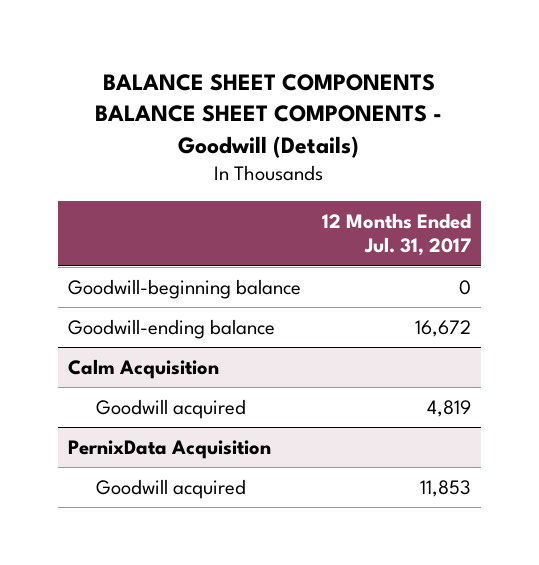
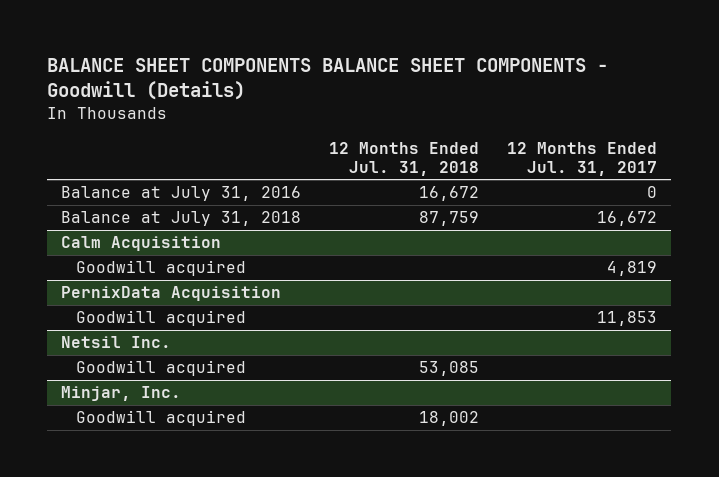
- | 12 Months Ended Jul. 31, 2017
+ | 12 Months Ended Jul. 31, 2018 | 12 Months Ended Jul. 31, 2017
- Goodwill-beginning balance | 0
- Goodwill-ending balance | 16,672
+ Balance at July 31, 2016 | 16,672 | 0
+ Balance at July 31, 2018 | 87,759 | 16,672
+ Netsil Inc.
+ Goodwill acquired | 53,085 |
+ Minjar, Inc.
+ Goodwill acquired | 18,002 |

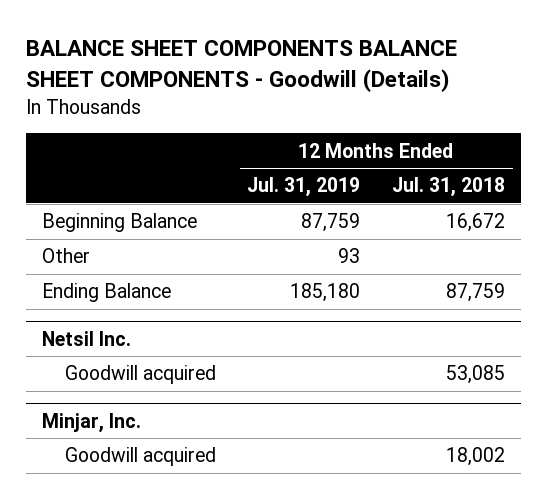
- | 12 Months Ended Jul. 31, 2018 | 12 Months Ended Jul. 31, 2017
+ | 12 Months Ended Jul. 31, 2019 | 12 Months Ended Jul. 31, 2018
- Balance at July 31, 2016 | 16,672 | 0
- Balance at July 31, 2018 | 87,759 | 16,672
- Calm Acquisition
- Goodwill acquired | | 4,819
- PernixData Acquisition
- Goodwill acquired | | 11,853
+ Beginning Balance | 87,759 | 16,672
+ Other | 93 |
+ Ending Balance | 185,180 | 87,759

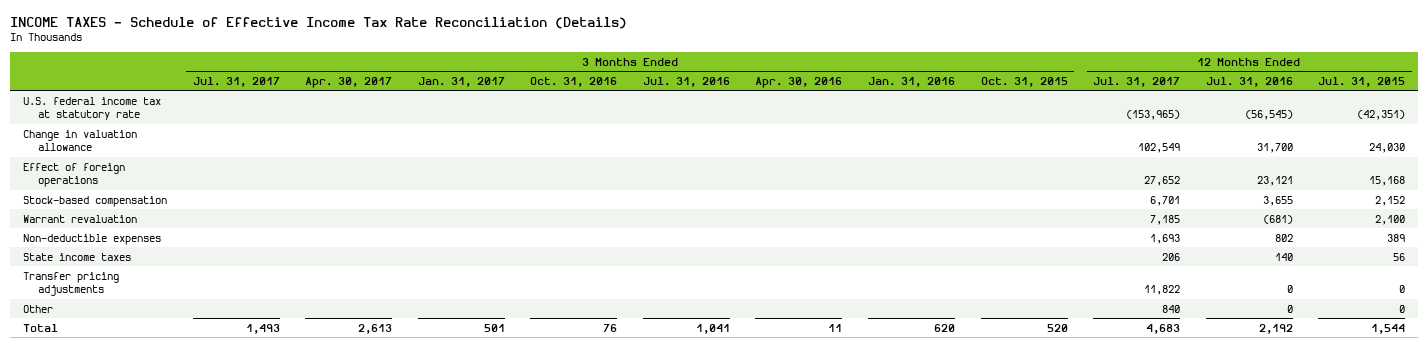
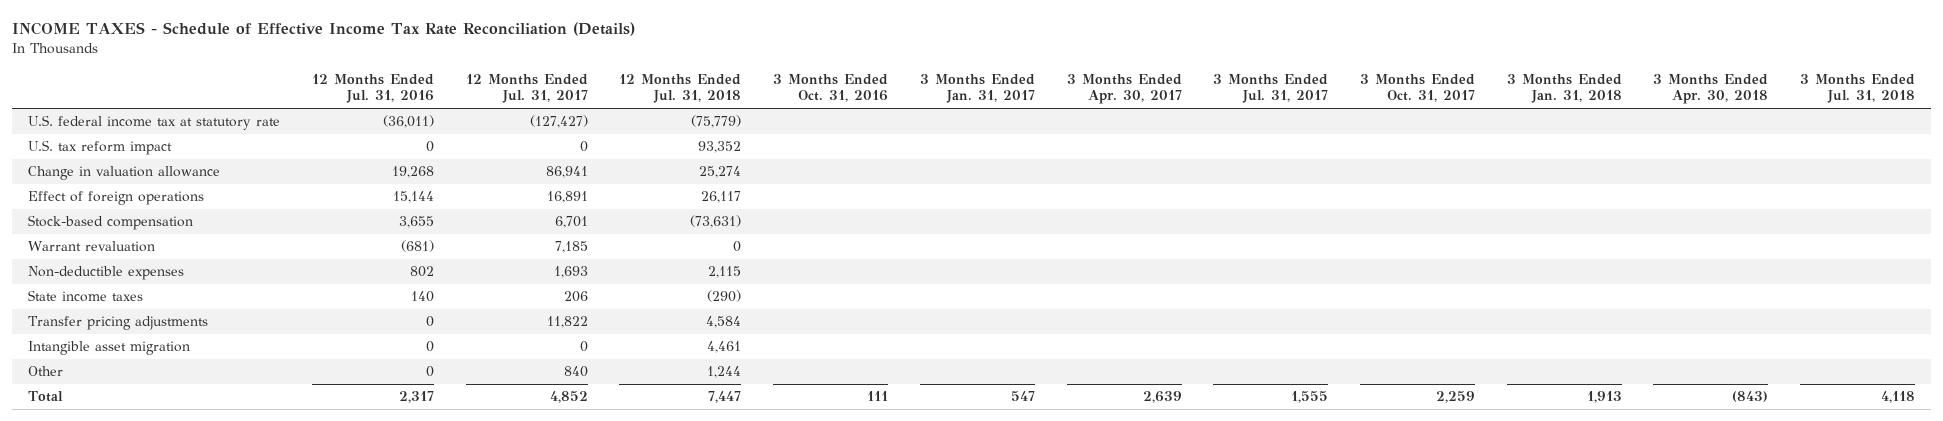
- | 3 Months Ended Jul. 31, 2017 | 3 Months Ended Apr. 30, 2017 | 3 Months Ended Jan. 31, 2017 | 3 Months Ended Oct. 31, 2016 | 3 Months Ended Jul. 31, 2016 | 3 Months Ended Apr. 30, 2016 | 3 Months Ended Jan. 31, 2016 | 3 Months Ended Oct. 31, 2015 | 12 Months Ended Jul. 31, 2017 | 12 Months Ended Jul. 31, 2016 | 12 Months Ended Jul. 31, 2015
+ | 12 Months Ended Jul. 31, 2016 | 12 Months Ended Jul. 31, 2017 | 12 Months Ended Jul. 31, 2018 | 3 Months Ended Oct. 31, 2016 | 3 Months Ended Jan. 31, 2017 | 3 Months Ended Apr. 30, 2017 | 3 Months Ended Jul. 31, 2017 | 3 Months Ended Oct. 31, 2017 | 3 Months Ended Jan. 31, 2018 | 3 Months Ended Apr. 30, 2018 | 3 Months Ended Jul. 31, 2018
- U.S. federal income tax at statutory rate | | | | | | | | | (153,965) | (56,545) | (42,351)
- Change in valuation allowance | | | | | | | | | 102,549 | 31,700 | 24,030
- Effect of foreign operations | | | | | | | | | 27,652 | 23,121 | 15,168
+ U.S. federal income tax at statutory rate | (36,011) | (127,427) | (75,779) | | | | | | | |
+ U.S. tax reform impact | 0 | 0 | 93,352 | | | | | | | |
+ Change in valuation allowance | 19,268 | 86,941 | 25,274 | | | | | | | |
+ Effect of foreign operations | 15,144 | 16,891 | 26,117 | | | | | | | |
+ Intangible asset migration | 0 | 0 | 4,461 | | | | | | | |
- Total | 1,493 | 2,613 | 501 | 76 | 1,041 | 11 | 620 | 520 | 4,683 | 2,192 | 1,544
+ Total | 2,317 | 4,852 | 7,447 | 111 | 547 | 2,639 | 1,555 | 2,259 | 1,913 | (843) | 4,118

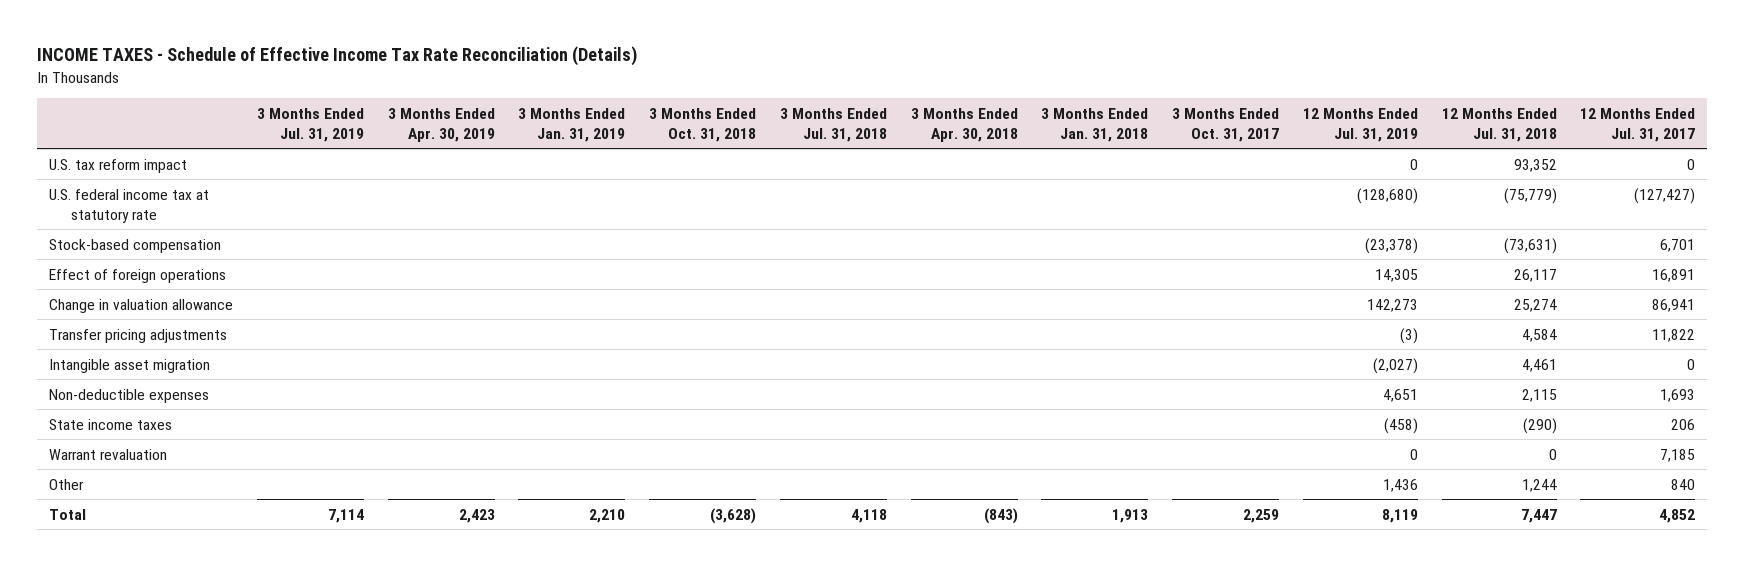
- | 12 Months Ended Jul. 31, 2016 | 12 Months Ended Jul. 31, 2017 | 12 Months Ended Jul. 31, 2018 | 3 Months Ended Oct. 31, 2016 | 3 Months Ended Jan. 31, 2017 | 3 Months Ended Apr. 30, 2017 | 3 Months Ended Jul. 31, 2017 | 3 Months Ended Oct. 31, 2017 | 3 Months Ended Jan. 31, 2018 | 3 Months Ended Apr. 30, 2018 | 3 Months Ended Jul. 31, 2018
+ | 3 Months Ended Jul. 31, 2019 | 3 Months Ended Apr. 30, 2019 | 3 Months Ended Jan. 31, 2019 | 3 Months Ended Oct. 31, 2018 | 3 Months Ended Jul. 31, 2018 | 3 Months Ended Apr. 30, 2018 | 3 Months Ended Jan. 31, 2018 | 3 Months Ended Oct. 31, 2017 | 12 Months Ended Jul. 31, 2019 | 12 Months Ended Jul. 31, 2018 | 12 Months Ended Jul. 31, 2017
moved down: U.S. federal income tax at statutory rate | | | | | | | | | (128,680) | (75,779) | (127,427)
moved down: Effect of foreign operations | | | | | | | | | 14,305 | 26,117 | 16,891
moved down: Change in valuation allowance | | | | | | | | | 142,273 | 25,274 | 86,941
moved down: Non-deductible expenses | | | | | | | | | 4,651 | 2,115 | 1,693
moved down: State income taxes | | | | | | | | | (458) | (290) | 206
moved down: Warrant revaluation | | | | | | | | | 0 | 0 | 7,185

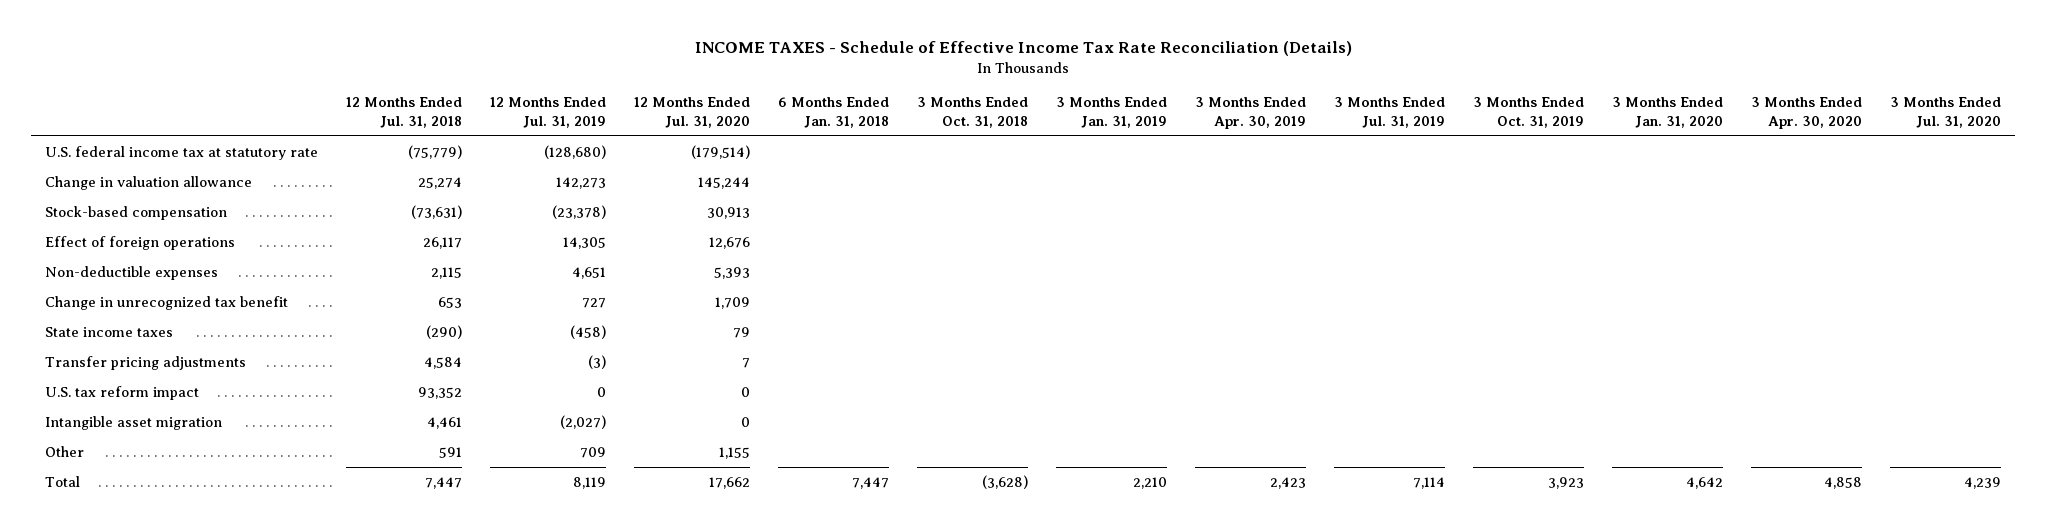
- | 3 Months Ended Jul. 31, 2019 | 3 Months Ended Apr. 30, 2019 | 3 Months Ended Jan. 31, 2019 | 3 Months Ended Oct. 31, 2018 | 3 Months Ended Jul. 31, 2018 | 3 Months Ended Apr. 30, 2018 | 3 Months Ended Jan. 31, 2018 | 3 Months Ended Oct. 31, 2017 | 12 Months Ended Jul. 31, 2019 | 12 Months Ended Jul. 31, 2018 | 12 Months Ended Jul. 31, 2017
+ | 12 Months Ended Jul. 31, 2018 | 12 Months Ended Jul. 31, 2019 | 12 Months Ended Jul. 31, 2020 | 6 Months Ended Jan. 31, 2018 | 3 Months Ended Oct. 31, 2018 | 3 Months Ended Jan. 31, 2019 | 3 Months Ended Apr. 30, 2019 | 3 Months Ended Jul. 31, 2019 | 3 Months Ended Oct. 31, 2019 | 3 Months Ended Jan. 31, 2020 | 3 Months Ended Apr. 30, 2020 | 3 Months Ended Jul. 31, 2020
moved up: Change in valuation allowance | 25,274 | 142,273 | 145,244 | | | | | | | | |
+ Change in unrecognized tax benefit | 653 | 727 | 1,709 | | | | | | | | |
- Warrant revaluation | | | | | | | | | 0 | 0 | 7,185
- Other | | | | | | | | | 1,436 | 1,244 | 840
moved down: Transfer pricing adjustments | 4,584 | (3) | 7 | | | | | | | | |
moved down: U.S. tax reform impact | 93,352 | 0 | 0 | | | | | | | | |
moved down: Intangible asset migration | 4,461 | (2,027) | 0 | | | | | | | | |
+ Other | 591 | 709 | 1,155 | | | | | | | | |

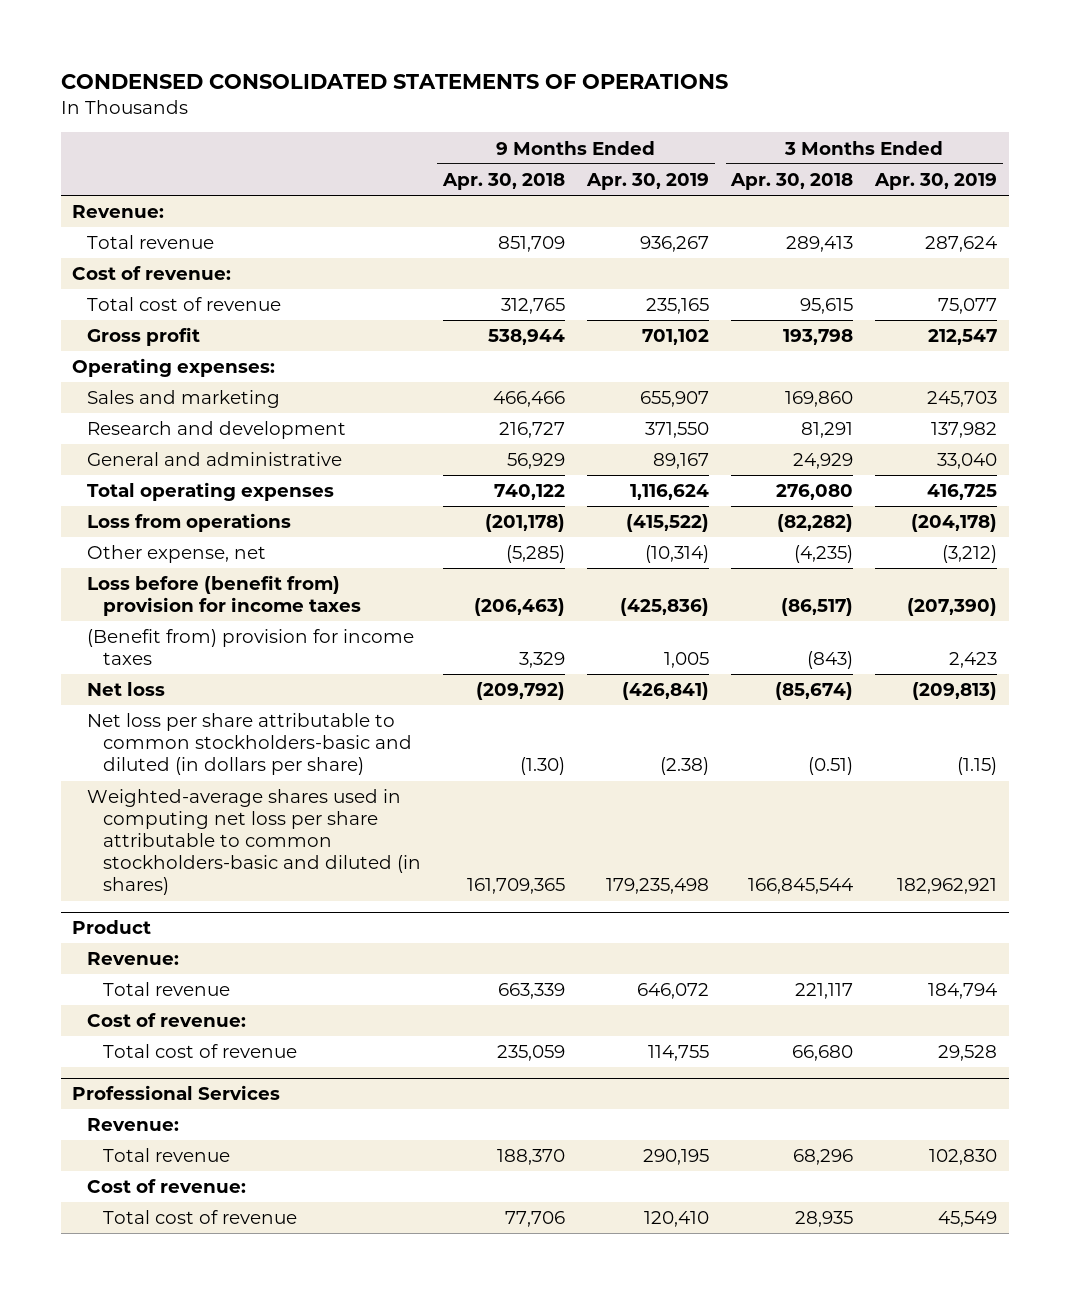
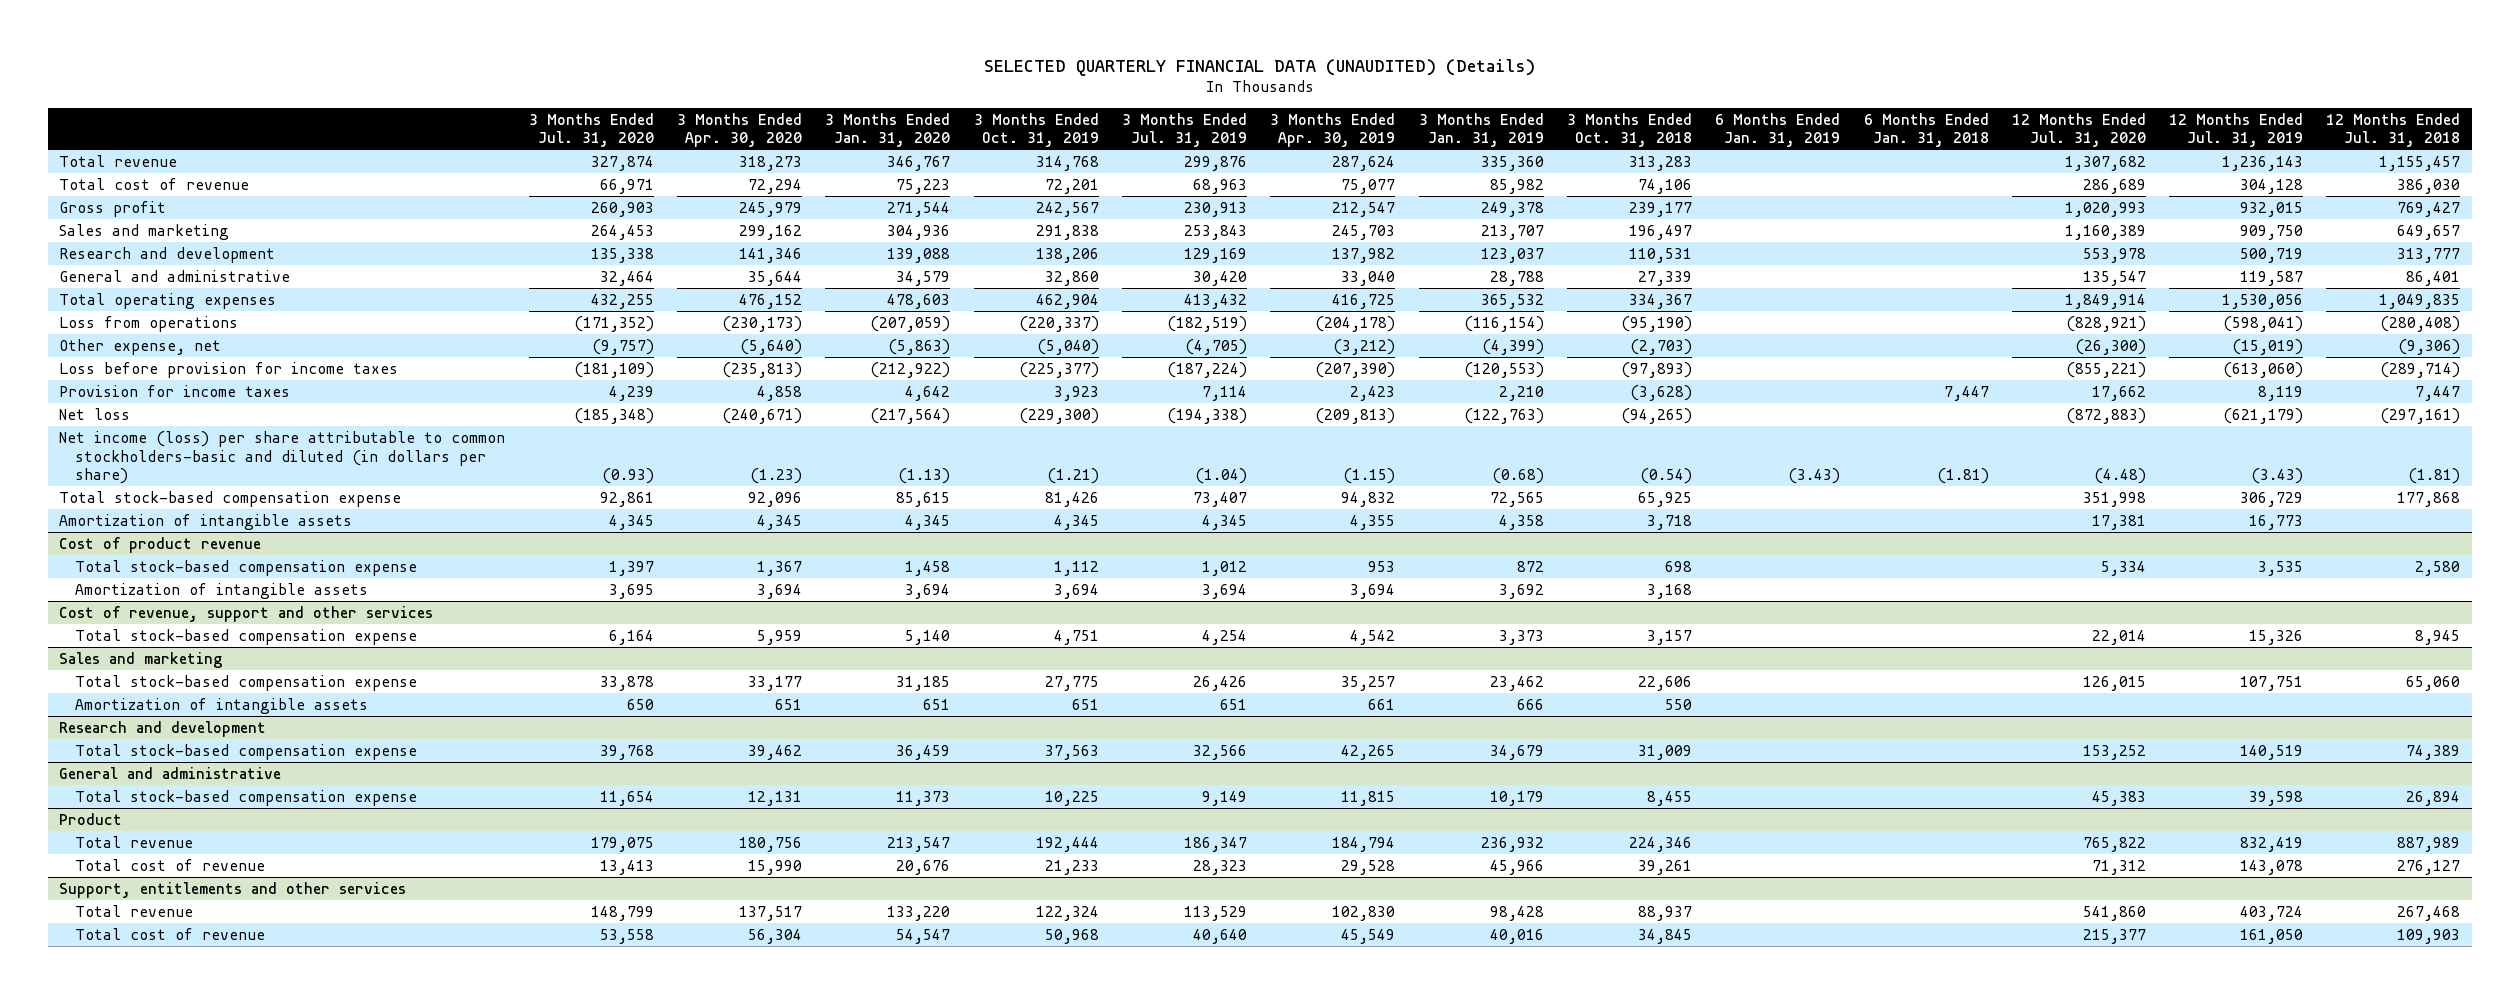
- CONDENSED CONSOLIDATED STATEMENTS OF OPERATIONS
+ SELECTED QUARTERLY FINANCIAL DATA (UNAUDITED) (Details)
- | 9 Months Ended Apr. 30, 2018 | 9 Months Ended Apr. 30, 2019 | 3 Months Ended Apr. 30, 2018 | 3 Months Ended Apr. 30, 2019
+ | 3 Months Ended Jul. 31, 2020 | 3 Months Ended Apr. 30, 2020 | 3 Months Ended Jan. 31, 2020 | 3 Months Ended Oct. 31, 2019 | 3 Months Ended Jul. 31, 2019 | 3 Months Ended Apr. 30, 2019 | 3 Months Ended Jan. 31, 2019 | 3 Months Ended Oct. 31, 2018 | 6 Months Ended Jan. 31, 2019 | 6 Months Ended Jan. 31, 2018 | 12 Months Ended Jul. 31, 2020 | 12 Months Ended Jul. 31, 2019 | 12 Months Ended Jul. 31, 2018
- Revenue:
- Cost of revenue:
- Operating expenses:
- Loss before (benefit from) provision for income taxes | (206,463) | (425,836) | (86,517) | (207,390)
- (Benefit from) provision for income taxes | 3,329 | 1,005 | (843) | 2,423
+ Loss before provision for income taxes | (181,109) | (235,813) | (212,922) | (225,377) | (187,224) | (207,390) | (120,553) | (97,893) | | | (855,221) | (613,060) | (289,714)
+ Provision for income taxes | 4,239 | 4,858 | 4,642 | 3,923 | 7,114 | 2,423 | 2,210 | (3,628) | | 7,447 | 17,662 | 8,119 | 7,447
- Net loss per share attributable to common stockholders-basic and diluted (in dollars per share) | (1.30) | (2.38) | (0.51) | (1.15)
- Weighted-average shares used in computing net loss per share attributable to common stockholders-basic and diluted (in shares) | 161,709,365 | 179,235,498 | 166,845,544 | 182,962,921
+ Net income (loss) per share attributable to common stockholders-basic and diluted (in dollars per share) | (0.93) | (1.23) | (1.13) | (1.21) | (1.04) | (1.15) | (0.68) | (0.54) | (3.43) | (1.81) | (4.48) | (3.43) | (1.81)
+ Total stock-based compensation expense | 92,861 | 92,096 | 85,615 | 81,426 | 73,407 | 94,832 | 72,565 | 65,925 | | | 351,998 | 306,729 | 177,868
+ Amortization of intangible assets | 4,345 | 4,345 | 4,345 | 4,345 | 4,345 | 4,355 | 4,358 | 3,718 | | | 17,381 | 16,773 |
+ Cost of product revenue
+ Total stock-based compensation expense | 1,397 | 1,367 | 1,458 | 1,112 | 1,012 | 953 | 872 | 698 | | | 5,334 | 3,535 | 2,580
+ Amortization of intangible assets | 3,695 | 3,694 | 3,694 | 3,694 | 3,694 | 3,694 | 3,692 | 3,168 | | | | |
+ Cost of revenue, support and other services
+ Total stock-based compensation expense | 6,164 | 5,959 | 5,140 | 4,751 | 4,254 | 4,542 | 3,373 | 3,157 | | | 22,014 | 15,326 | 8,945
+ Sales and marketing
+ Total stock-based compensation expense | 33,878 | 33,177 | 31,185 | 27,775 | 26,426 | 35,257 | 23,462 | 22,606 | | | 126,015 | 107,751 | 65,060
+ Amortization of intangible assets | 650 | 651 | 651 | 651 | 651 | 661 | 666 | 550 | | | | |
+ Research and development
+ Total stock-based compensation expense | 39,768 | 39,462 | 36,459 | 37,563 | 32,566 | 42,265 | 34,679 | 31,009 | | | 153,252 | 140,519 | 74,389
+ General and administrative
+ Total stock-based compensation expense | 11,654 | 12,131 | 11,373 | 10,225 | 9,149 | 11,815 | 10,179 | 8,455 | | | 45,383 | 39,598 | 26,894
@ Product
- Revenue:
- Cost of revenue:
- Professional Services
- Revenue:
+ Support, entitlements and other services
- Cost of revenue:

